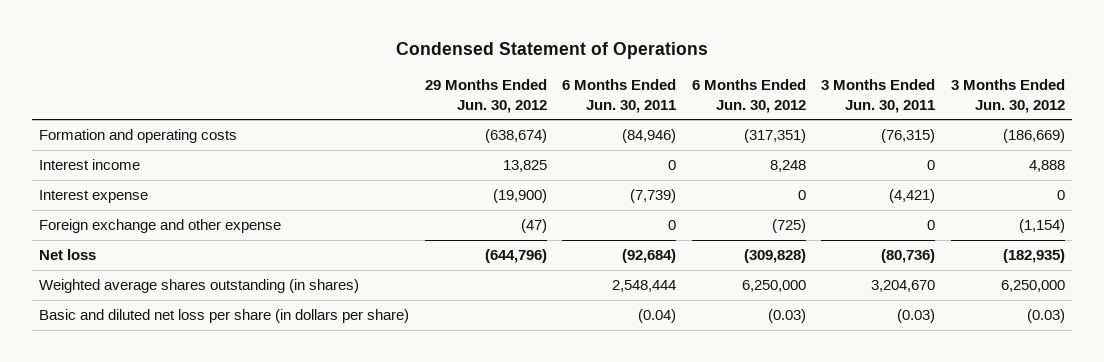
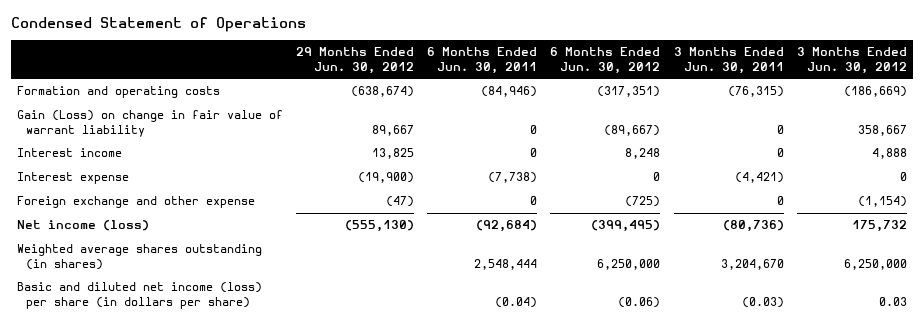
+ Gain (Loss) on change in fair value of warrant liability | 89,667 | 0 | (89,667) | 0 | 358,667
- Interest expense | (19,900) | (7,739) | 0 | (4,421) | 0
+ Interest expense | (19,900) | (7,738) | 0 | (4,421) | 0
- Net loss | (644,796) | (92,684) | (309,828) | (80,736) | (182,935)
+ Net income (loss) | (555,130) | (92,684) | (399,495) | (80,736) | 175,732
- Basic and diluted net loss per share (in dollars per share) | | (0.04) | (0.03) | (0.03) | (0.03)
+ Basic and diluted net income (loss) per share (in dollars per share) | | (0.04) | (0.06) | (0.03) | 0.03

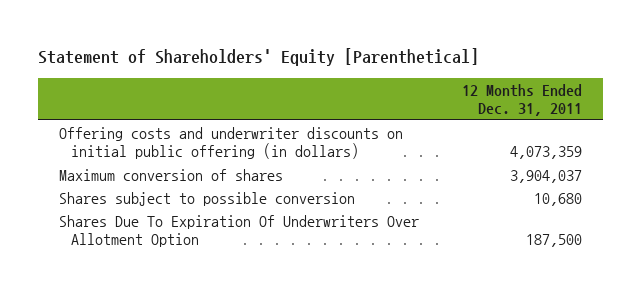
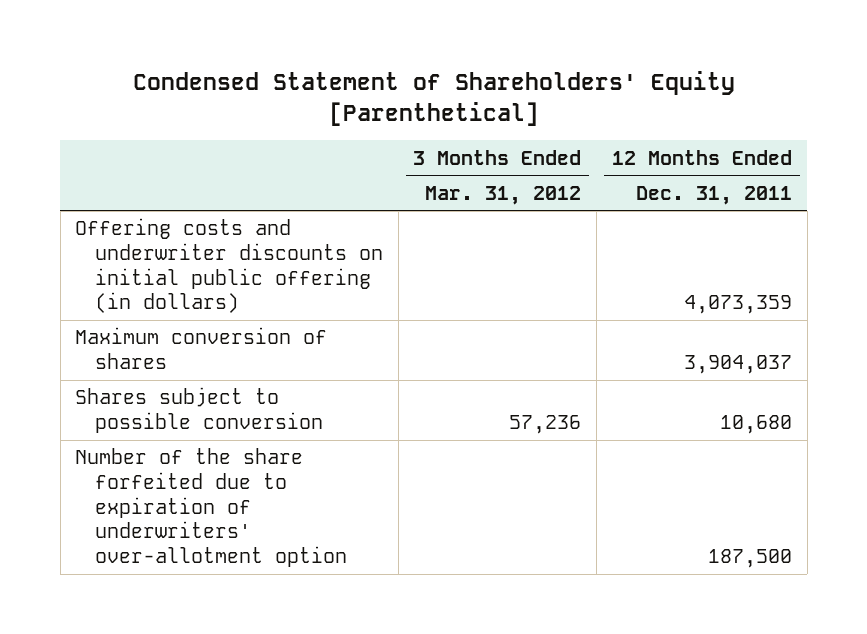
- Statement of Shareholders' Equity [Parenthetical]
+ Condensed Statement of Shareholders' Equity [Parenthetical]
- | 12 Months Ended Dec. 31, 2011
+ | 3 Months Ended Mar. 31, 2012 | 12 Months Ended Dec. 31, 2011
- Shares Due To Expiration Of Underwriters Over Allotment Option | 187,500
+ Number of the share forfeited due to expiration of underwriters' over-allotment option | | 187,500

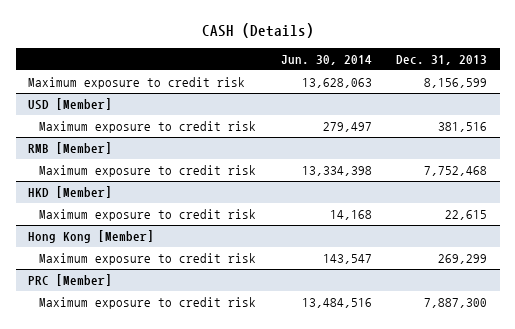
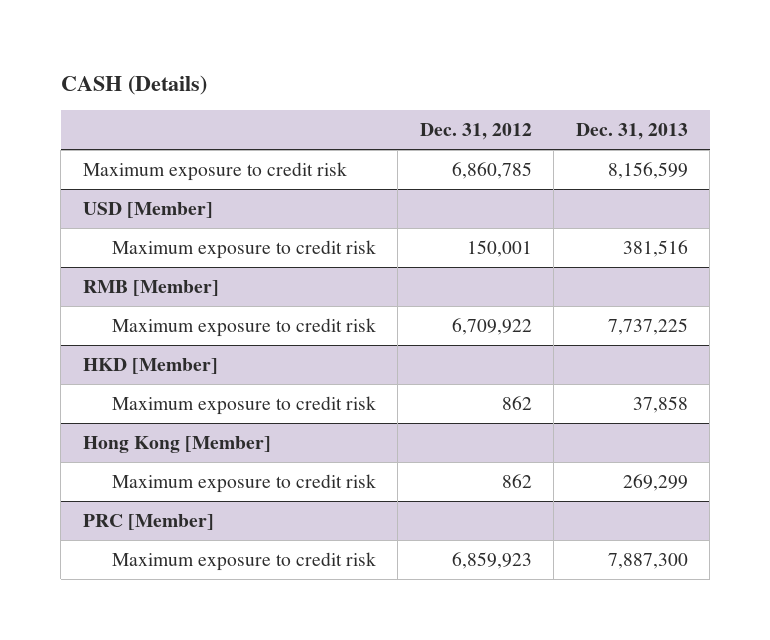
- | Jun. 30, 2014 | Dec. 31, 2013
+ | Dec. 31, 2012 | Dec. 31, 2013
@ RMB [Member]
- Maximum exposure to credit risk | 13,334,398 | 7,752,468
+ Maximum exposure to credit risk | 6,709,922 | 7,737,225
@ HKD [Member]
- Maximum exposure to credit risk | 14,168 | 22,615
+ Maximum exposure to credit risk | 862 | 37,858

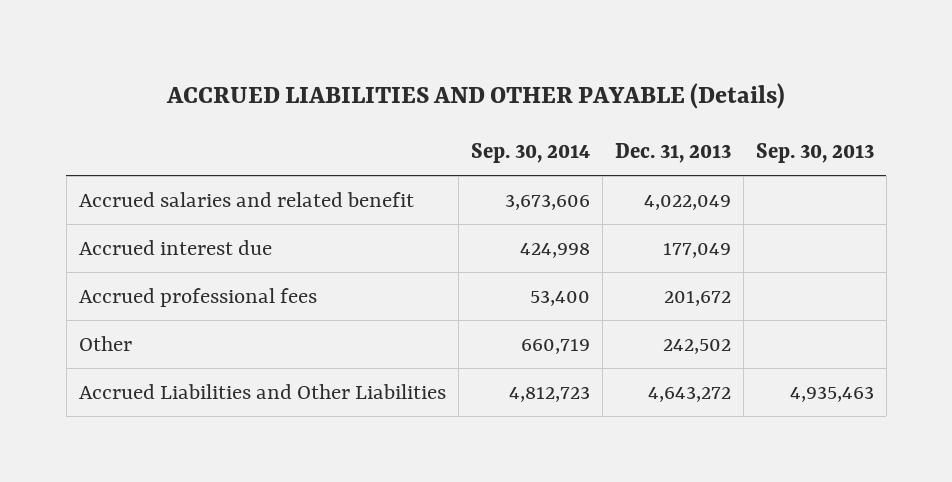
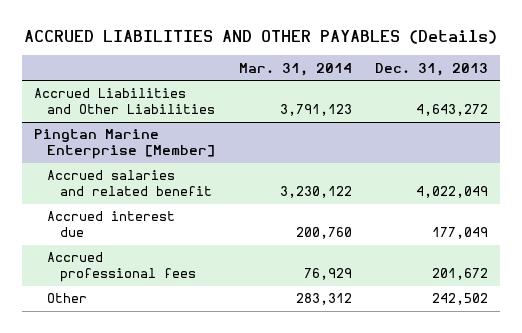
- ACCRUED LIABILITIES AND OTHER PAYABLE (Details)
+ ACCRUED LIABILITIES AND OTHER PAYABLES (Details)
- | Sep. 30, 2014 | Dec. 31, 2013 | Sep. 30, 2013
+ | Mar. 31, 2014 | Dec. 31, 2013
moved up: Accrued Liabilities and Other Liabilities | 3,791,123 | 4,643,272
+ Pingtan Marine Enterprise [Member]

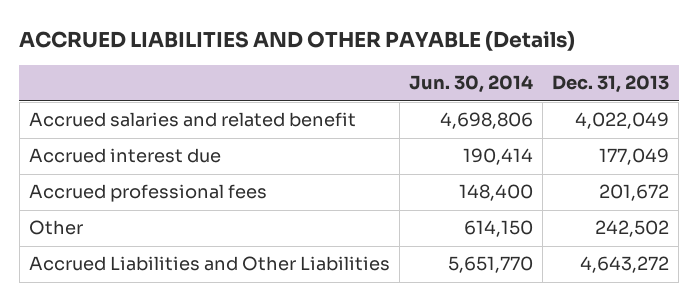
- ACCRUED LIABILITIES AND OTHER PAYABLES (Details)
+ ACCRUED LIABILITIES AND OTHER PAYABLE (Details)
- | Mar. 31, 2014 | Dec. 31, 2013
+ | Jun. 30, 2014 | Dec. 31, 2013
- Pingtan Marine Enterprise [Member]
moved down: Accrued Liabilities and Other Liabilities | 5,651,770 | 4,643,272

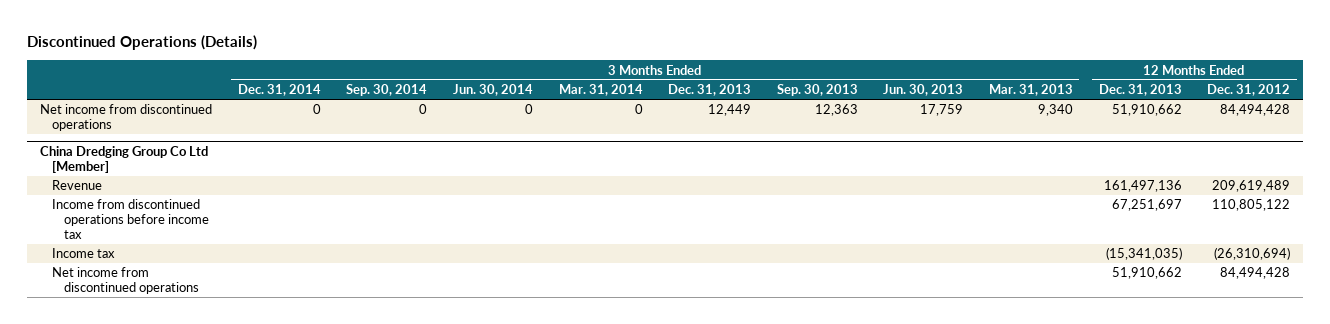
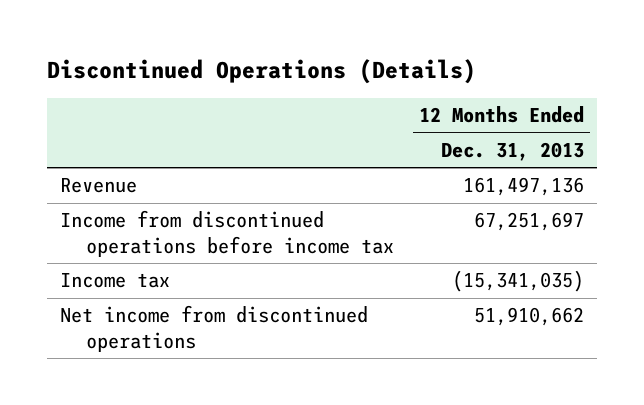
- | 3 Months Ended Dec. 31, 2014 | 3 Months Ended Sep. 30, 2014 | 3 Months Ended Jun. 30, 2014 | 3 Months Ended Mar. 31, 2014 | 3 Months Ended Dec. 31, 2013 | 3 Months Ended Sep. 30, 2013 | 3 Months Ended Jun. 30, 2013 | 3 Months Ended Mar. 31, 2013 | 12 Months Ended Dec. 31, 2013 | 12 Months Ended Dec. 31, 2012
+ | 12 Months Ended Dec. 31, 2013
- Net income from discontinued operations | 0 | 0 | 0 | 0 | 12,449 | 12,363 | 17,759 | 9,340 | 51,910,662 | 84,494,428
- China Dredging Group Co Ltd [Member]

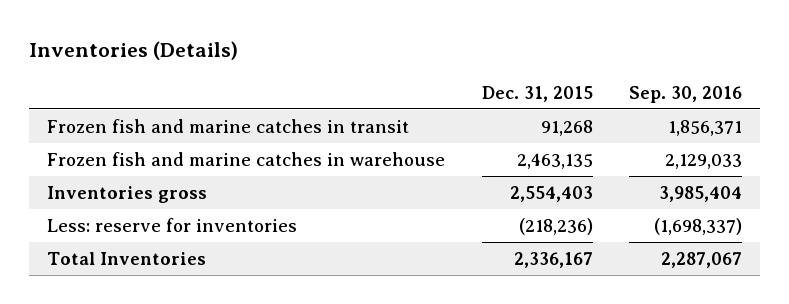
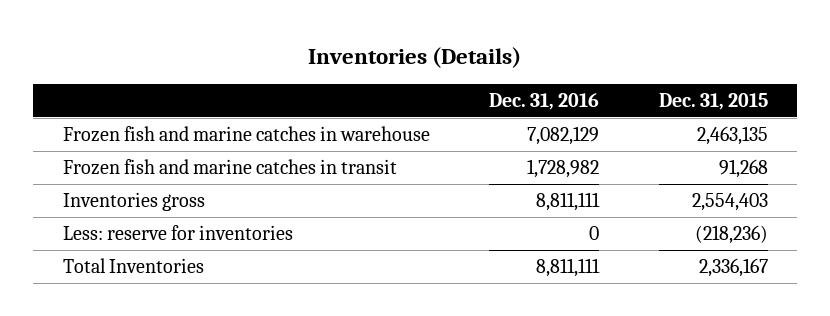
- | Dec. 31, 2015 | Sep. 30, 2016
+ | Dec. 31, 2016 | Dec. 31, 2015
moved down: Frozen fish and marine catches in transit | 1,728,982 | 91,268

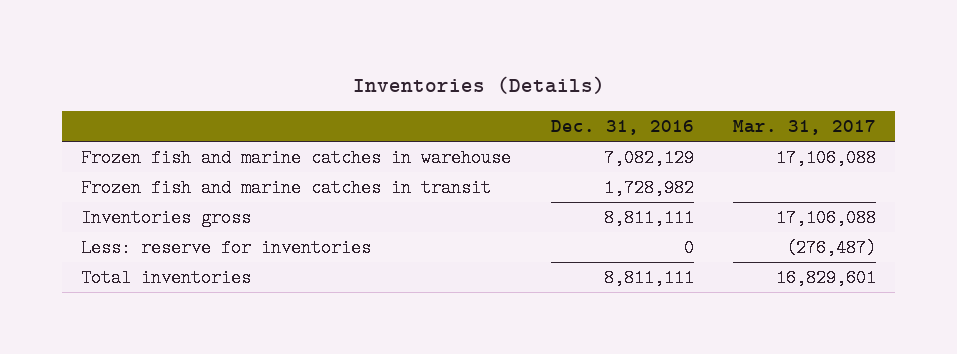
- | Dec. 31, 2016 | Dec. 31, 2015
+ | Dec. 31, 2016 | Mar. 31, 2017
- Total Inventories | 8,811,111 | 2,336,167
+ Total inventories | 8,811,111 | 16,829,601

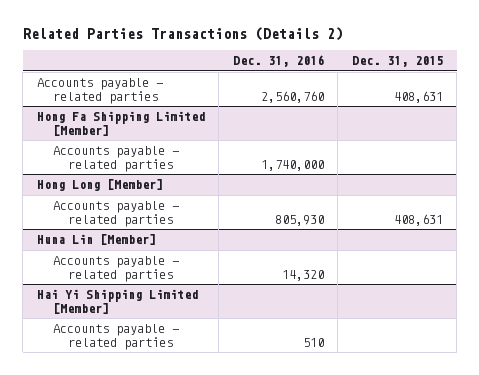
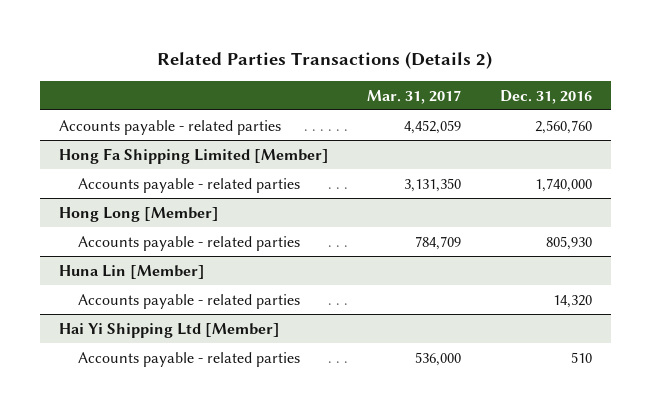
- | Dec. 31, 2016 | Dec. 31, 2015
+ | Mar. 31, 2017 | Dec. 31, 2016
- Hai Yi Shipping Limited [Member]
+ Hai Yi Shipping Ltd [Member]

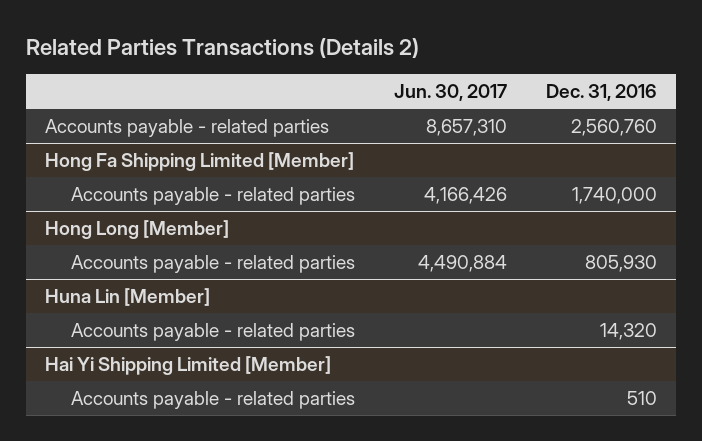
- | Mar. 31, 2017 | Dec. 31, 2016
+ | Jun. 30, 2017 | Dec. 31, 2016
- Hai Yi Shipping Ltd [Member]
+ Hai Yi Shipping Limited [Member]

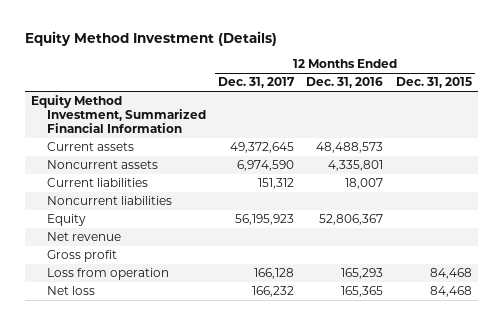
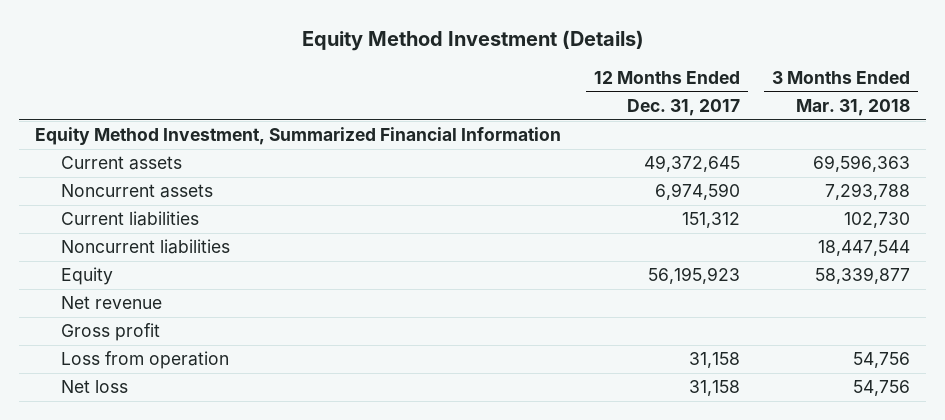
- | 12 Months Ended Dec. 31, 2017 | 12 Months Ended Dec. 31, 2016 | 12 Months Ended Dec. 31, 2015
+ | 12 Months Ended Dec. 31, 2017 | 3 Months Ended Mar. 31, 2018
- Loss from operation | 166,128 | 165,293 | 84,468
- Net loss | 166,232 | 165,365 | 84,468
+ Loss from operation | 31,158 | 54,756
+ Net loss | 31,158 | 54,756

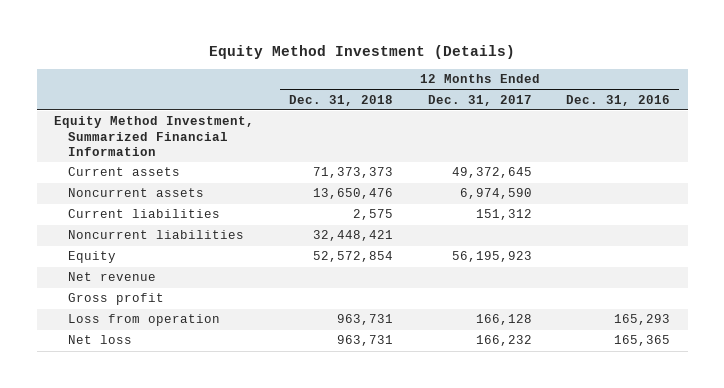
- | 12 Months Ended Dec. 31, 2017 | 3 Months Ended Mar. 31, 2018
+ | 12 Months Ended Dec. 31, 2018 | 12 Months Ended Dec. 31, 2017 | 12 Months Ended Dec. 31, 2016
- Loss from operation | 31,158 | 54,756
- Net loss | 31,158 | 54,756
+ Loss from operation | 963,731 | 166,128 | 165,293
+ Net loss | 963,731 | 166,232 | 165,365

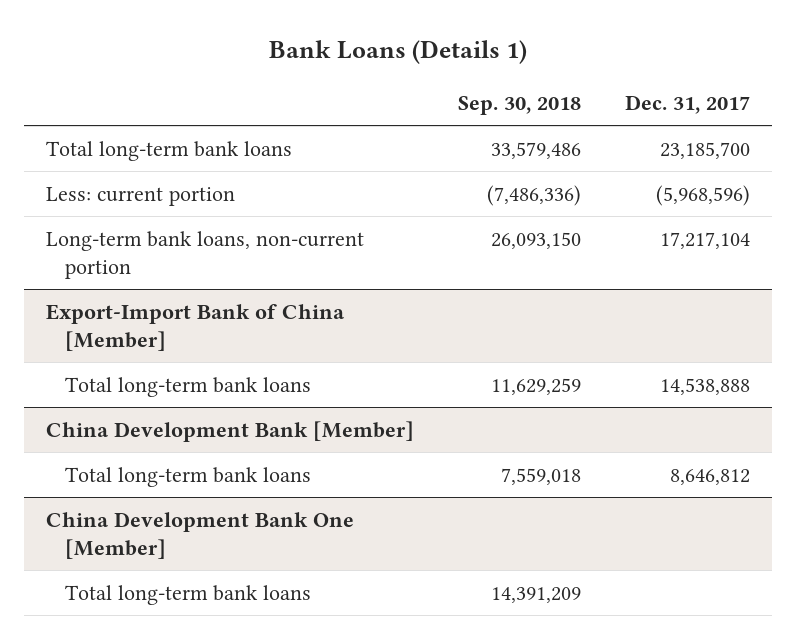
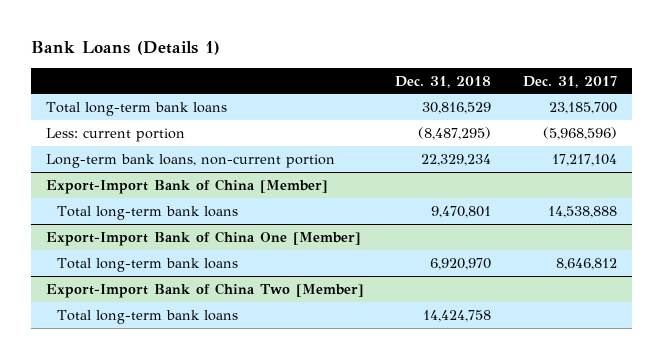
- | Sep. 30, 2018 | Dec. 31, 2017
+ | Dec. 31, 2018 | Dec. 31, 2017
- China Development Bank [Member]
+ Export-Import Bank of China One [Member]
- China Development Bank One [Member]
+ Export-Import Bank of China Two [Member]

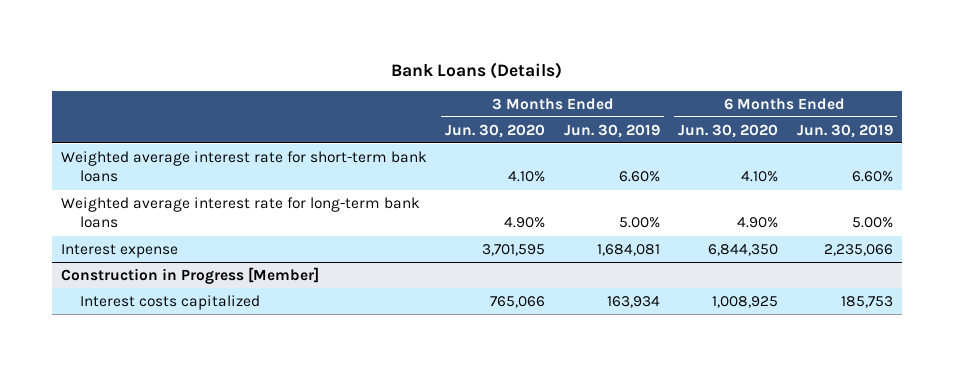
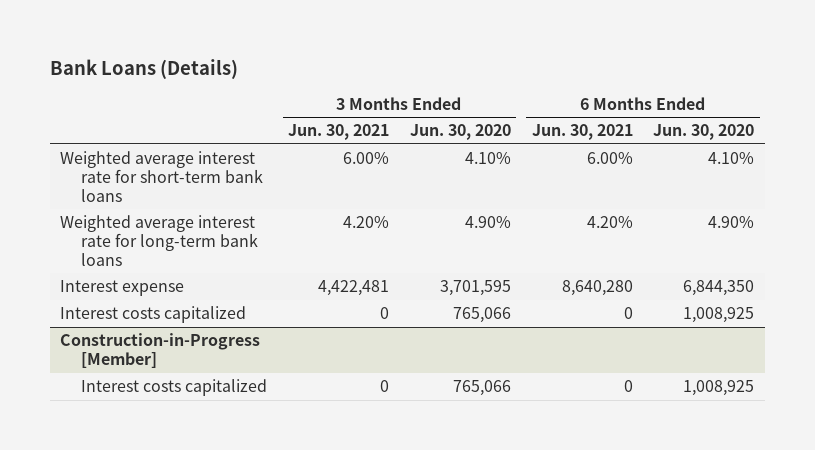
- | 3 Months Ended Jun. 30, 2020 | 3 Months Ended Jun. 30, 2019 | 6 Months Ended Jun. 30, 2020 | 6 Months Ended Jun. 30, 2019
+ | 3 Months Ended Jun. 30, 2021 | 3 Months Ended Jun. 30, 2020 | 6 Months Ended Jun. 30, 2021 | 6 Months Ended Jun. 30, 2020
- Construction in Progress [Member]
+ Construction-in-Progress [Member]
+ Interest costs capitalized | 0 | 765,066 | 0 | 1,008,925

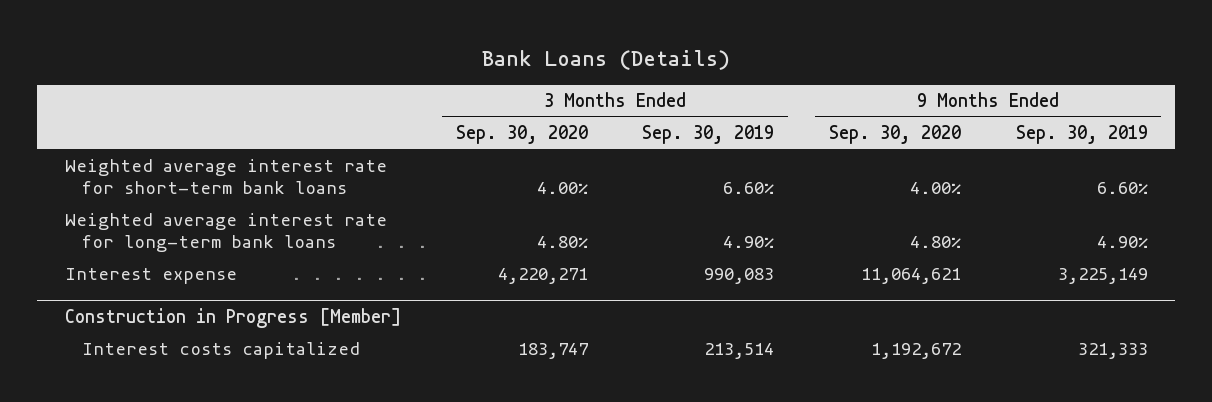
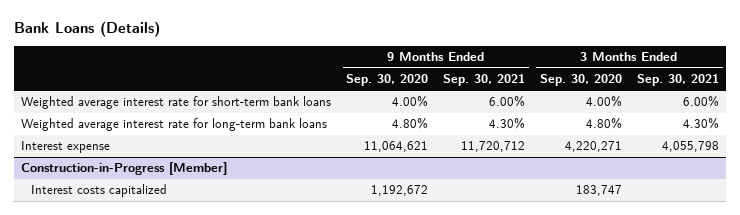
- | 3 Months Ended Sep. 30, 2020 | 3 Months Ended Sep. 30, 2019 | 9 Months Ended Sep. 30, 2020 | 9 Months Ended Sep. 30, 2019
+ | 9 Months Ended Sep. 30, 2020 | 9 Months Ended Sep. 30, 2021 | 3 Months Ended Sep. 30, 2020 | 3 Months Ended Sep. 30, 2021
- Construction in Progress [Member]
+ Construction-in-Progress [Member]

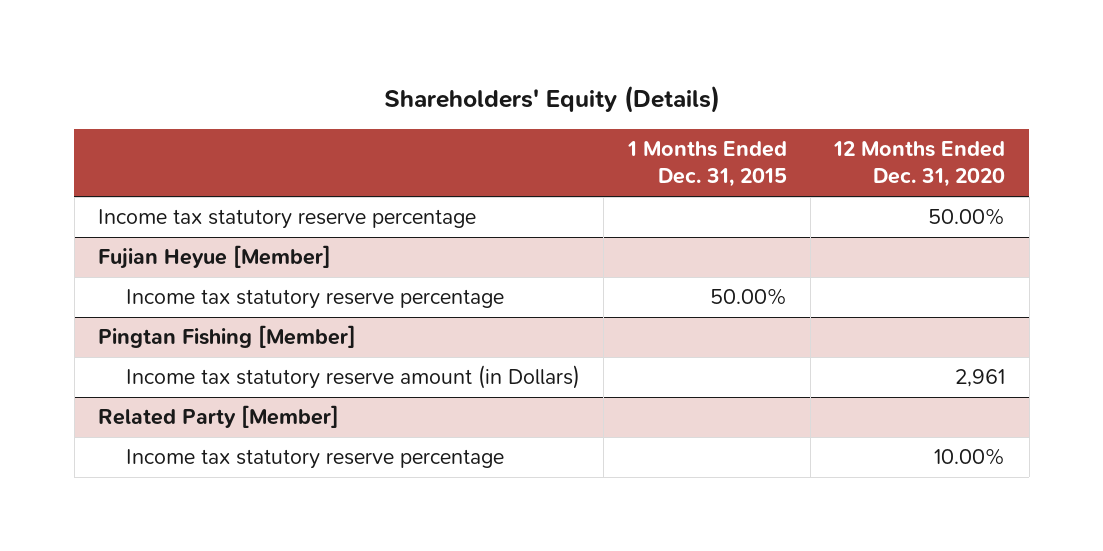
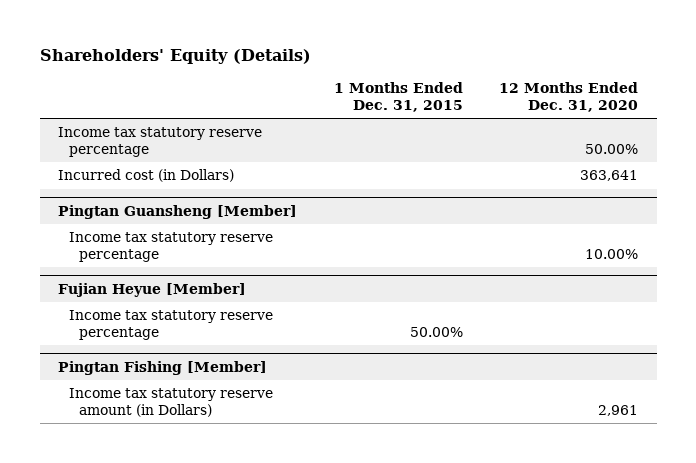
+ Incurred cost (in Dollars) | | 363,641
+ Pingtan Guansheng [Member]
+ Income tax statutory reserve percentage | | 10.00%
- Related Party [Member]
- Income tax statutory reserve percentage | | 10.00%

